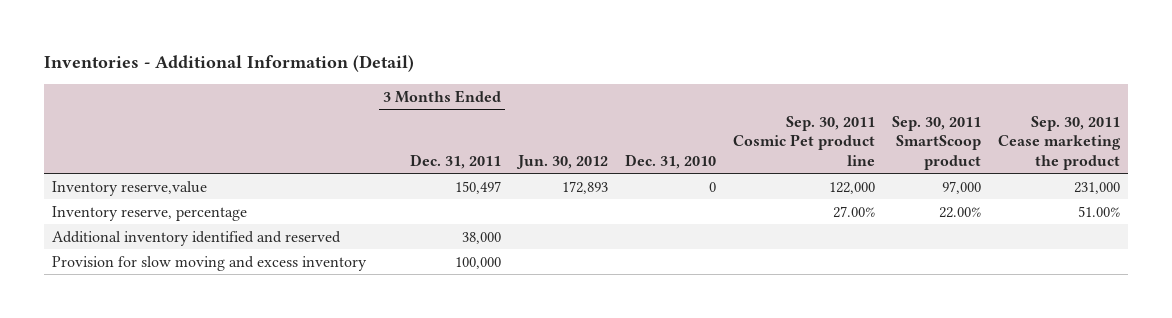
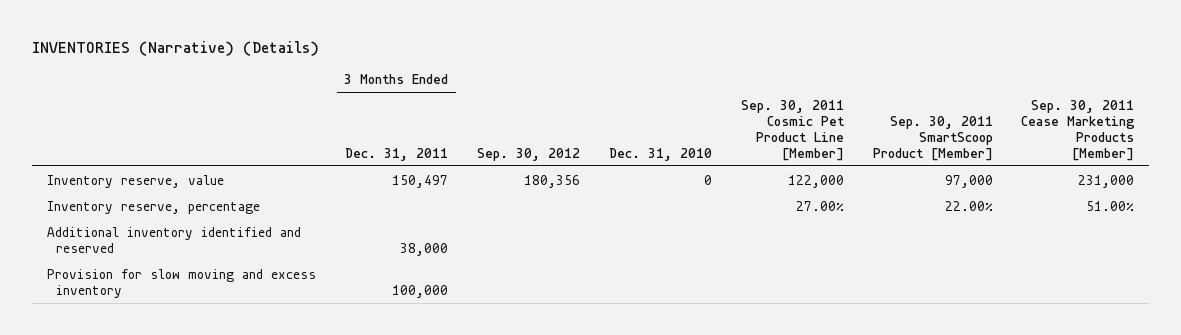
- Inventories - Additional Information (Detail)
+ INVENTORIES (Narrative) (Details)
- | 3 Months Ended Dec. 31, 2011 | Jun. 30, 2012 | Dec. 31, 2010 | Sep. 30, 2011 Cosmic Pet product line | Sep. 30, 2011 SmartScoop product | Sep. 30, 2011 Cease marketing the product
+ | 3 Months Ended Dec. 31, 2011 | Sep. 30, 2012 | Dec. 31, 2010 | Sep. 30, 2011 Cosmic Pet Product Line [Member] | Sep. 30, 2011 SmartScoop Product [Member] | Sep. 30, 2011 Cease Marketing Products [Member]
- Inventory reserve,value | 150,497 | 172,893 | 0 | 122,000 | 97,000 | 231,000
+ Inventory reserve, value | 150,497 | 180,356 | 0 | 122,000 | 97,000 | 231,000

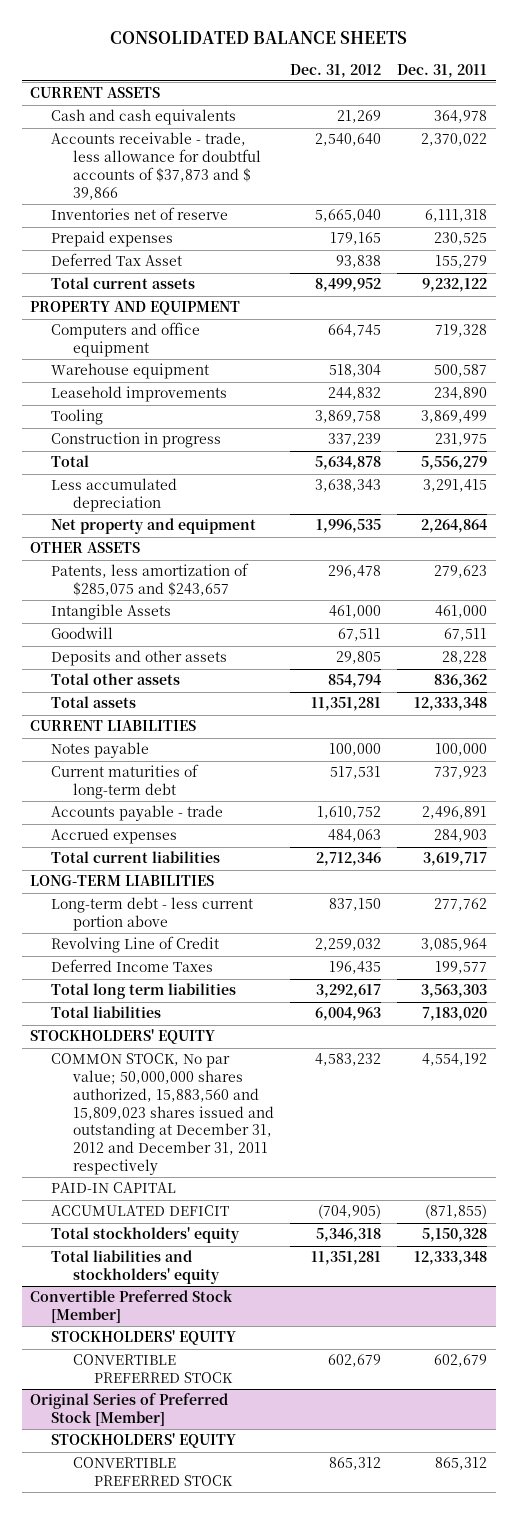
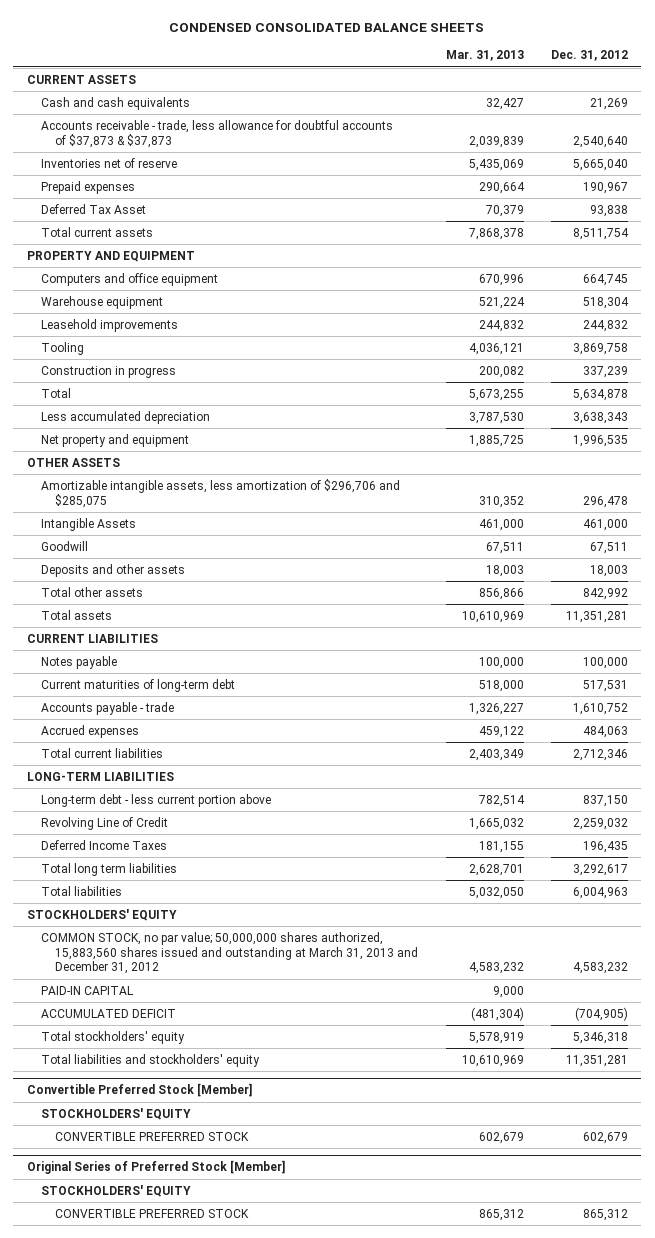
- CONSOLIDATED BALANCE SHEETS
+ CONDENSED CONSOLIDATED BALANCE SHEETS
- | Dec. 31, 2012 | Dec. 31, 2011
+ | Mar. 31, 2013 | Dec. 31, 2012
- Accounts receivable - trade, less allowance for doubtful accounts of $37,873 and $ 39,866 | 2,540,640 | 2,370,022
+ Accounts receivable - trade, less allowance for doubtful accounts of $37,873 & $37,873 | 2,039,839 | 2,540,640
- Prepaid expenses | 179,165 | 230,525
+ Prepaid expenses | 290,664 | 190,967
- Total current assets | 8,499,952 | 9,232,122
+ Total current assets | 7,868,378 | 8,511,754
- Patents, less amortization of $285,075 and $243,657 | 296,478 | 279,623
+ Amortizable intangible assets, less amortization of $296,706 and $285,075 | 310,352 | 296,478
- Deposits and other assets | 29,805 | 28,228
- Total other assets | 854,794 | 836,362
+ Deposits and other assets | 18,003 | 18,003
+ Total other assets | 856,866 | 842,992
- COMMON STOCK, No par value; 50,000,000 shares authorized, 15,883,560 and 15,809,023 shares issued and outstanding at December 31, 2012 and December 31, 2011 respectively | 4,583,232 | 4,554,192
+ COMMON STOCK, no par value; 50,000,000 shares authorized, 15,883,560 shares issued and outstanding at March 31, 2013 and December 31, 2012 | 4,583,232 | 4,583,232

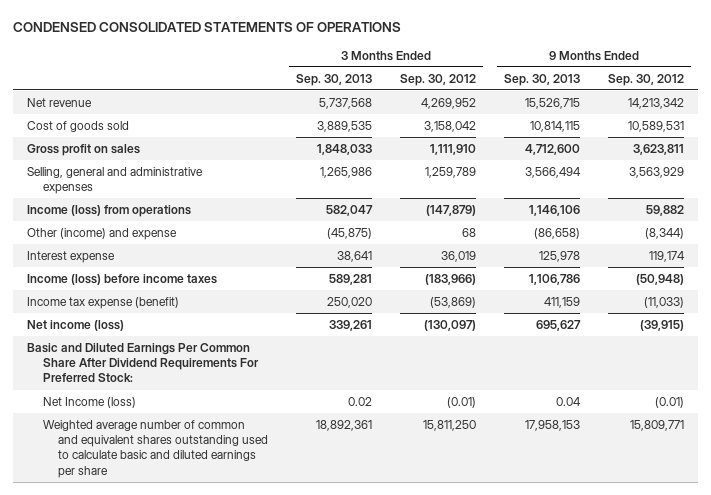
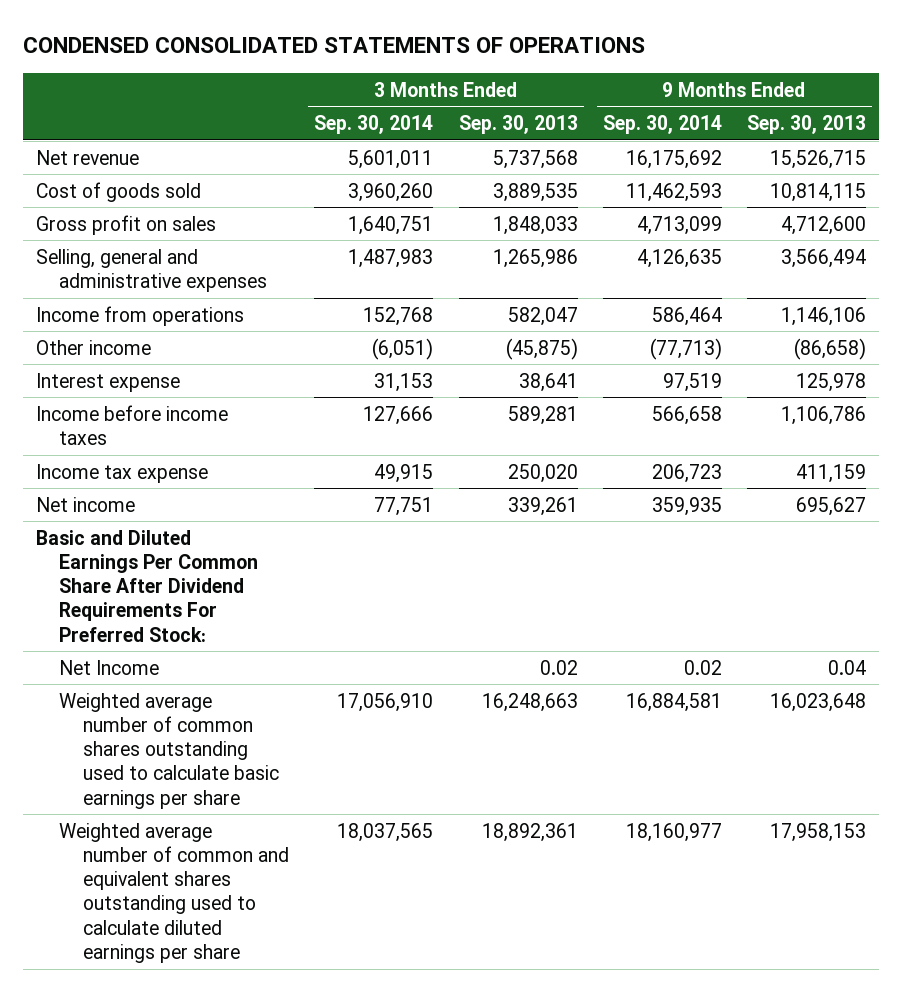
- | 3 Months Ended Sep. 30, 2013 | 3 Months Ended Sep. 30, 2012 | 9 Months Ended Sep. 30, 2013 | 9 Months Ended Sep. 30, 2012
+ | 3 Months Ended Sep. 30, 2014 | 3 Months Ended Sep. 30, 2013 | 9 Months Ended Sep. 30, 2014 | 9 Months Ended Sep. 30, 2013
- Income (loss) from operations | 582,047 | (147,879) | 1,146,106 | 59,882
- Other (income) and expense | (45,875) | 68 | (86,658) | (8,344)
+ Income from operations | 152,768 | 582,047 | 586,464 | 1,146,106
+ Other income | (6,051) | (45,875) | (77,713) | (86,658)
- Income (loss) before income taxes | 589,281 | (183,966) | 1,106,786 | (50,948)
- Income tax expense (benefit) | 250,020 | (53,869) | 411,159 | (11,033)
- Net income (loss) | 339,261 | (130,097) | 695,627 | (39,915)
+ Income before income taxes | 127,666 | 589,281 | 566,658 | 1,106,786
+ Income tax expense | 49,915 | 250,020 | 206,723 | 411,159
+ Net income | 77,751 | 339,261 | 359,935 | 695,627
- Net Income (loss) | 0.02 | (0.01) | 0.04 | (0.01)
- Weighted average number of common and equivalent shares outstanding used to calculate basic and diluted earnings per share | 18,892,361 | 15,811,250 | 17,958,153 | 15,809,771
+ Net Income | | 0.02 | 0.02 | 0.04
+ Weighted average number of common shares outstanding used to calculate basic earnings per share | 17,056,910 | 16,248,663 | 16,884,581 | 16,023,648
+ Weighted average number of common and equivalent shares outstanding used to calculate diluted earnings per share | 18,037,565 | 18,892,361 | 18,160,977 | 17,958,153

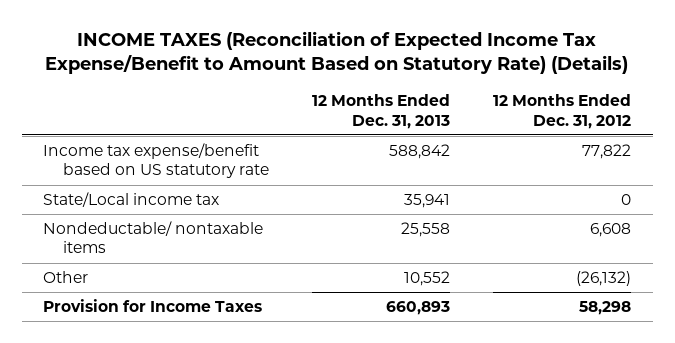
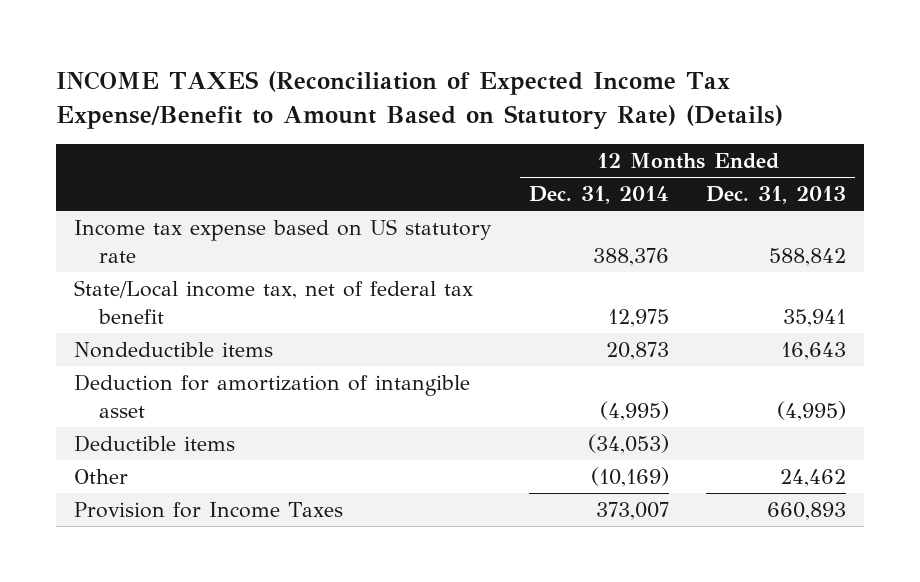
- | 12 Months Ended Dec. 31, 2013 | 12 Months Ended Dec. 31, 2012
+ | 12 Months Ended Dec. 31, 2014 | 12 Months Ended Dec. 31, 2013
- Income tax expense/benefit based on US statutory rate | 588,842 | 77,822
- State/Local income tax | 35,941 | 0
- Nondeductable/ nontaxable items | 25,558 | 6,608
- Other | 10,552 | (26,132)
+ Income tax expense based on US statutory rate | 388,376 | 588,842
+ State/Local income tax, net of federal tax benefit | 12,975 | 35,941
+ Nondeductible items | 20,873 | 16,643
+ Deduction for amortization of intangible asset | (4,995) | (4,995)
+ Deductible items | (34,053) |
+ Other | (10,169) | 24,462

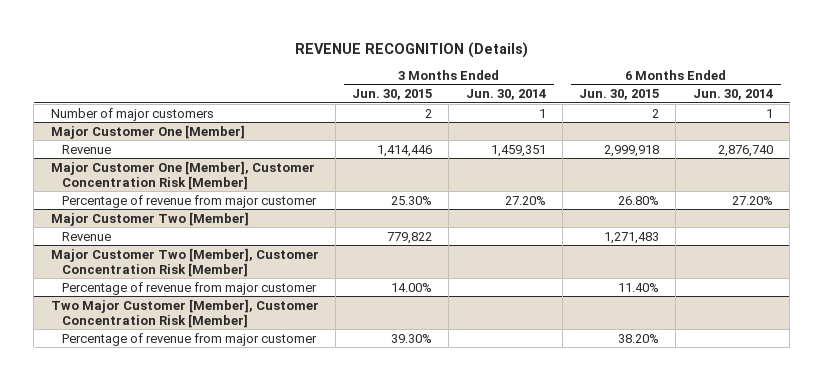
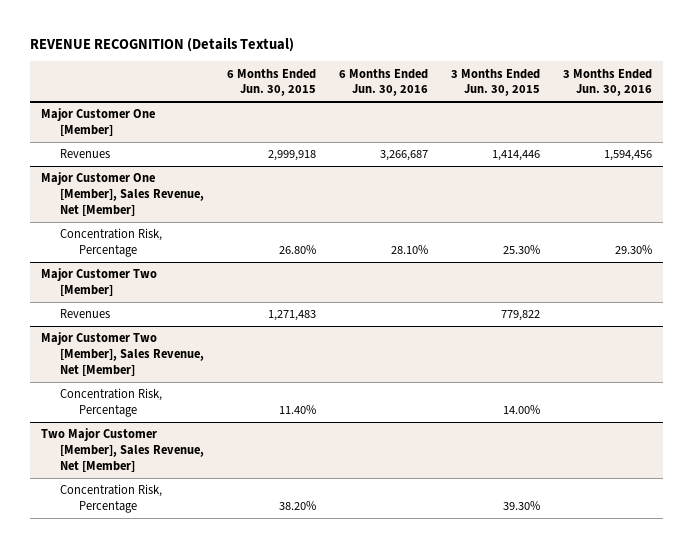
- REVENUE RECOGNITION (Details)
+ REVENUE RECOGNITION (Details Textual)
- | 3 Months Ended Jun. 30, 2015 | 3 Months Ended Jun. 30, 2014 | 6 Months Ended Jun. 30, 2015 | 6 Months Ended Jun. 30, 2014
+ | 6 Months Ended Jun. 30, 2015 | 6 Months Ended Jun. 30, 2016 | 3 Months Ended Jun. 30, 2015 | 3 Months Ended Jun. 30, 2016
- Number of major customers | 2 | 1 | 2 | 1
@ Major Customer One [Member]
- Revenue | 1,414,446 | 1,459,351 | 2,999,918 | 2,876,740
- Major Customer One [Member], Customer Concentration Risk [Member]
- Percentage of revenue from major customer | 25.30% | 27.20% | 26.80% | 27.20%
@ Major Customer One [Member]
+ Revenues | 2,999,918 | 3,266,687 | 1,414,446 | 1,594,456
+ Major Customer One [Member], Sales Revenue, Net [Member]
+ Concentration Risk, Percentage | 26.80% | 28.10% | 25.30% | 29.30%
@ Major Customer Two [Member]
- Revenue | 779,822 | | 1,271,483 |
- Major Customer Two [Member], Customer Concentration Risk [Member]
- Percentage of revenue from major customer | 14.00% | | 11.40% |
- Two Major Customer [Member], Customer Concentration Risk [Member]
- Percentage of revenue from major customer | 39.30% | | 38.20% |
@ Major Customer Two [Member]
+ Revenues | 1,271,483 | | 779,822 |
+ Major Customer Two [Member], Sales Revenue, Net [Member]
+ Concentration Risk, Percentage | 11.40% | | 14.00% |
+ Two Major Customer [Member], Sales Revenue, Net [Member]
+ Concentration Risk, Percentage | 38.20% | | 39.30% |

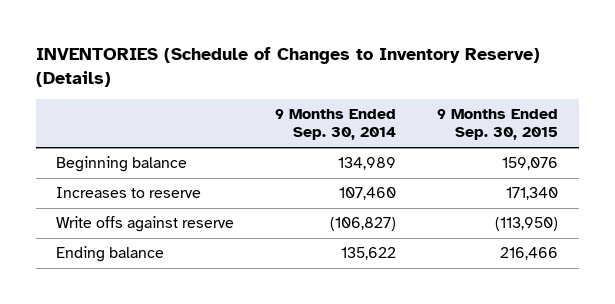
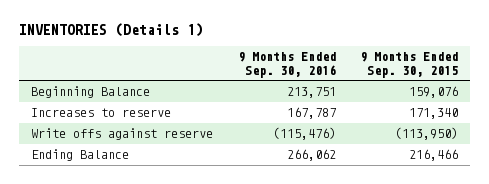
- INVENTORIES (Schedule of Changes to Inventory Reserve) (Details)
+ INVENTORIES (Details 1)
- | 9 Months Ended Sep. 30, 2014 | 9 Months Ended Sep. 30, 2015
+ | 9 Months Ended Sep. 30, 2016 | 9 Months Ended Sep. 30, 2015
- Beginning balance | 134,989 | 159,076
+ Beginning Balance | 213,751 | 159,076
- Ending balance | 135,622 | 216,466
+ Ending Balance | 266,062 | 216,466

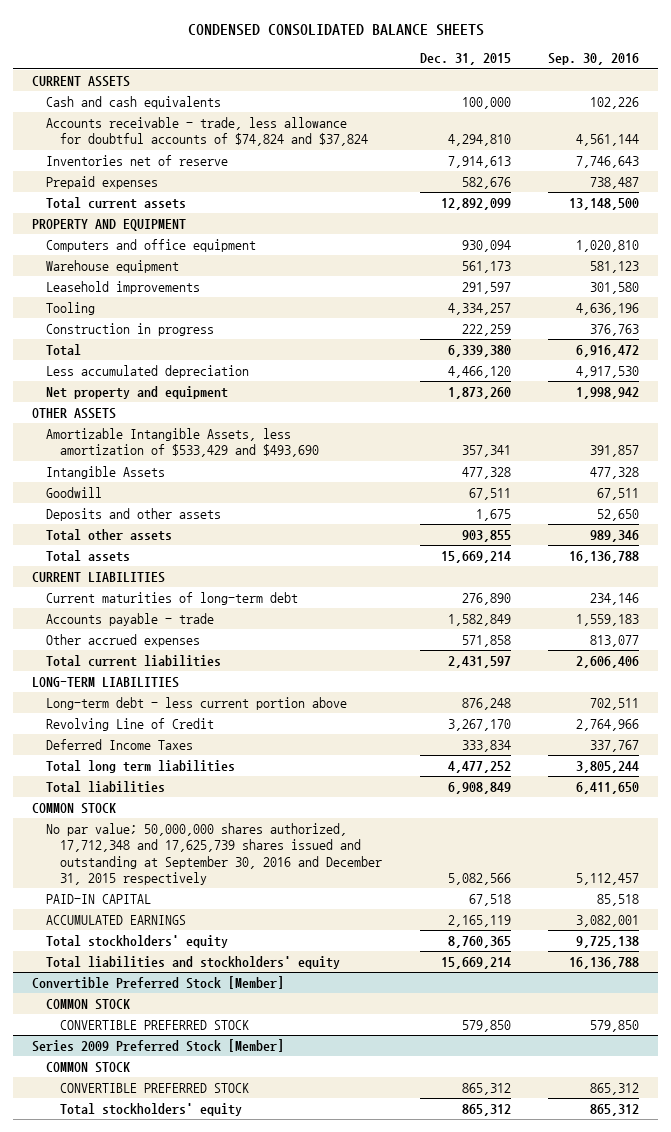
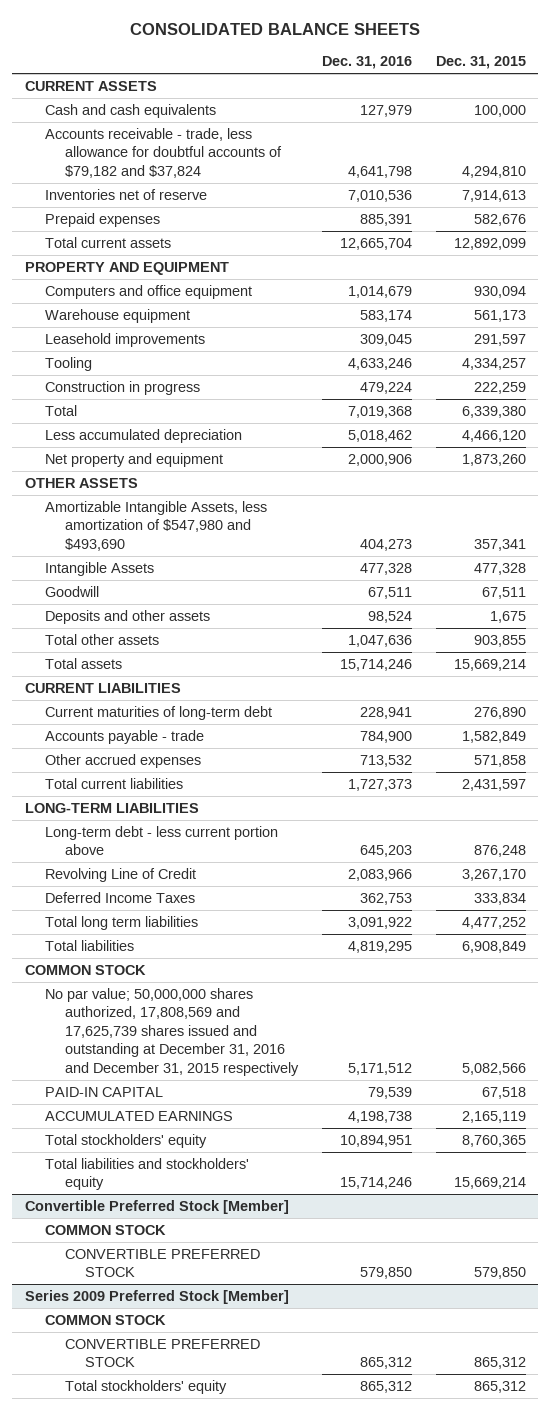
- CONDENSED CONSOLIDATED BALANCE SHEETS
+ CONSOLIDATED BALANCE SHEETS
- | Dec. 31, 2015 | Sep. 30, 2016
+ | Dec. 31, 2016 | Dec. 31, 2015
- Accounts receivable - trade, less allowance for doubtful accounts of $74,824 and $37,824 | 4,294,810 | 4,561,144
+ Accounts receivable - trade, less allowance for doubtful accounts of $79,182 and $37,824 | 4,641,798 | 4,294,810
- Amortizable Intangible Assets, less amortization of $533,429 and $493,690 | 357,341 | 391,857
+ Amortizable Intangible Assets, less amortization of $547,980 and $493,690 | 404,273 | 357,341
- No par value; 50,000,000 shares authorized, 17,712,348 and 17,625,739 shares issued and outstanding at September 30, 2016 and December 31, 2015 respectively | 5,082,566 | 5,112,457
+ No par value; 50,000,000 shares authorized, 17,808,569 and 17,625,739 shares issued and outstanding at December 31, 2016 and December 31, 2015 respectively | 5,171,512 | 5,082,566

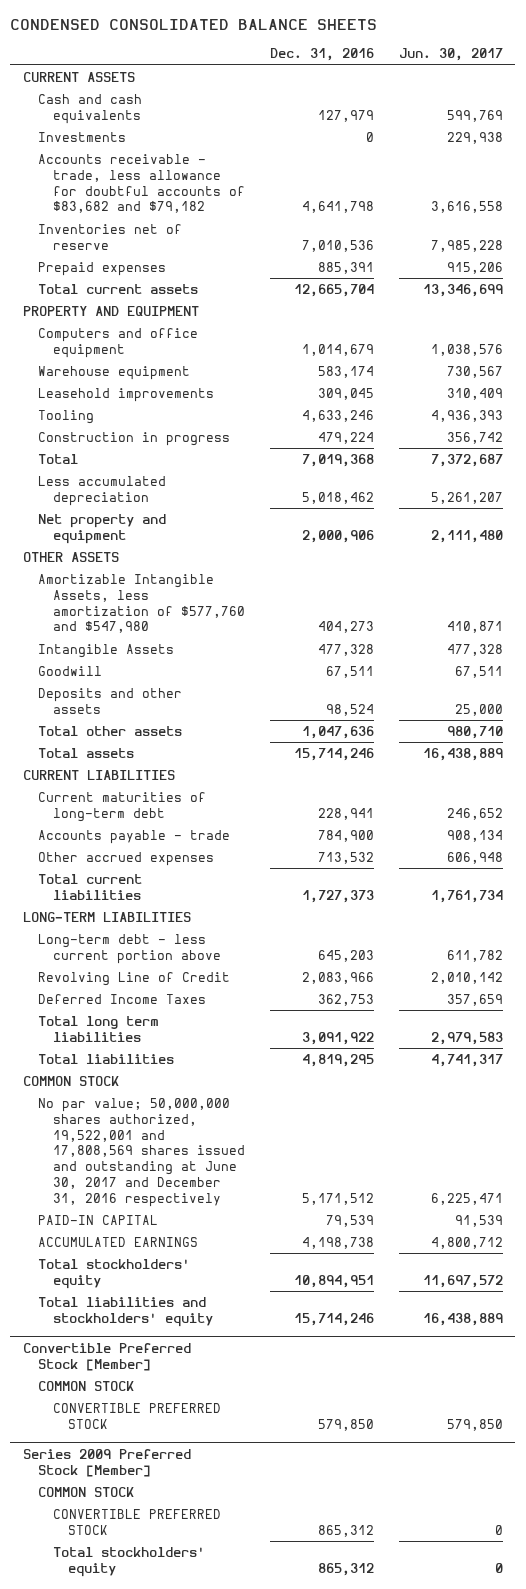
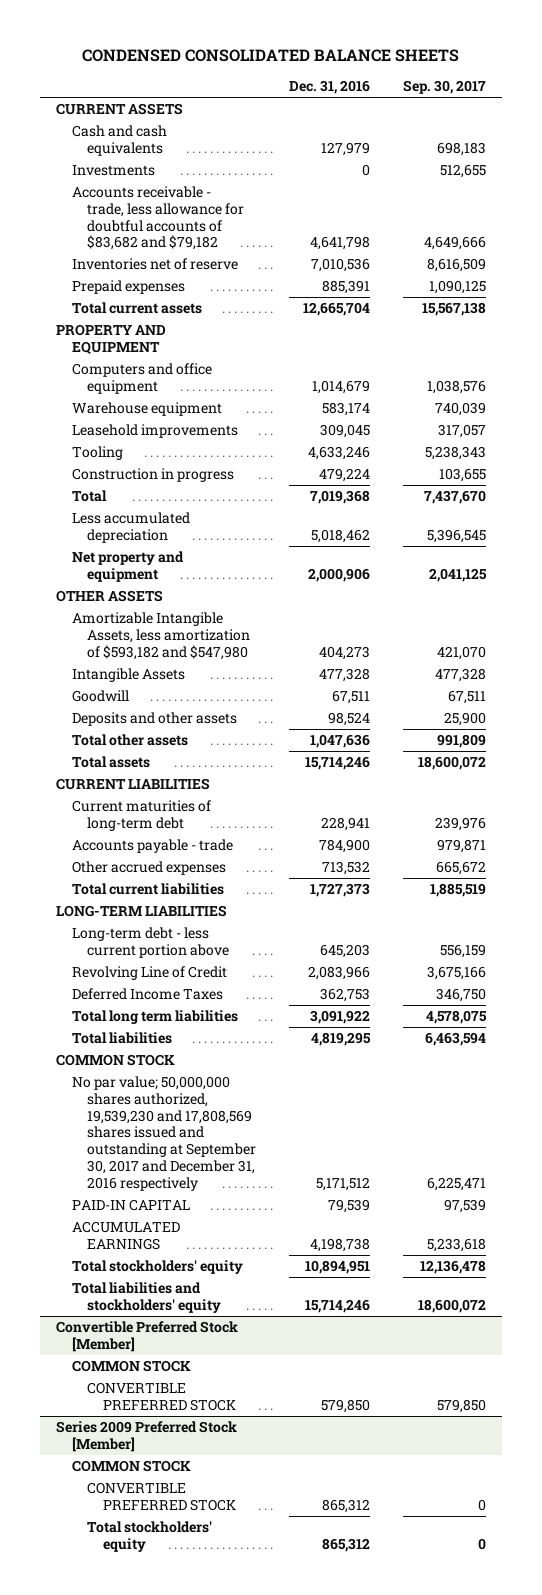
- | Dec. 31, 2016 | Jun. 30, 2017
+ | Dec. 31, 2016 | Sep. 30, 2017
- Amortizable Intangible Assets, less amortization of $577,760 and $547,980 | 404,273 | 410,871
+ Amortizable Intangible Assets, less amortization of $593,182 and $547,980 | 404,273 | 421,070
- No par value; 50,000,000 shares authorized, 19,522,001 and 17,808,569 shares issued and outstanding at June 30, 2017 and December 31, 2016 respectively | 5,171,512 | 6,225,471
+ No par value; 50,000,000 shares authorized, 19,539,230 and 17,808,569 shares issued and outstanding at September 30, 2017 and December 31, 2016 respectively | 5,171,512 | 6,225,471

